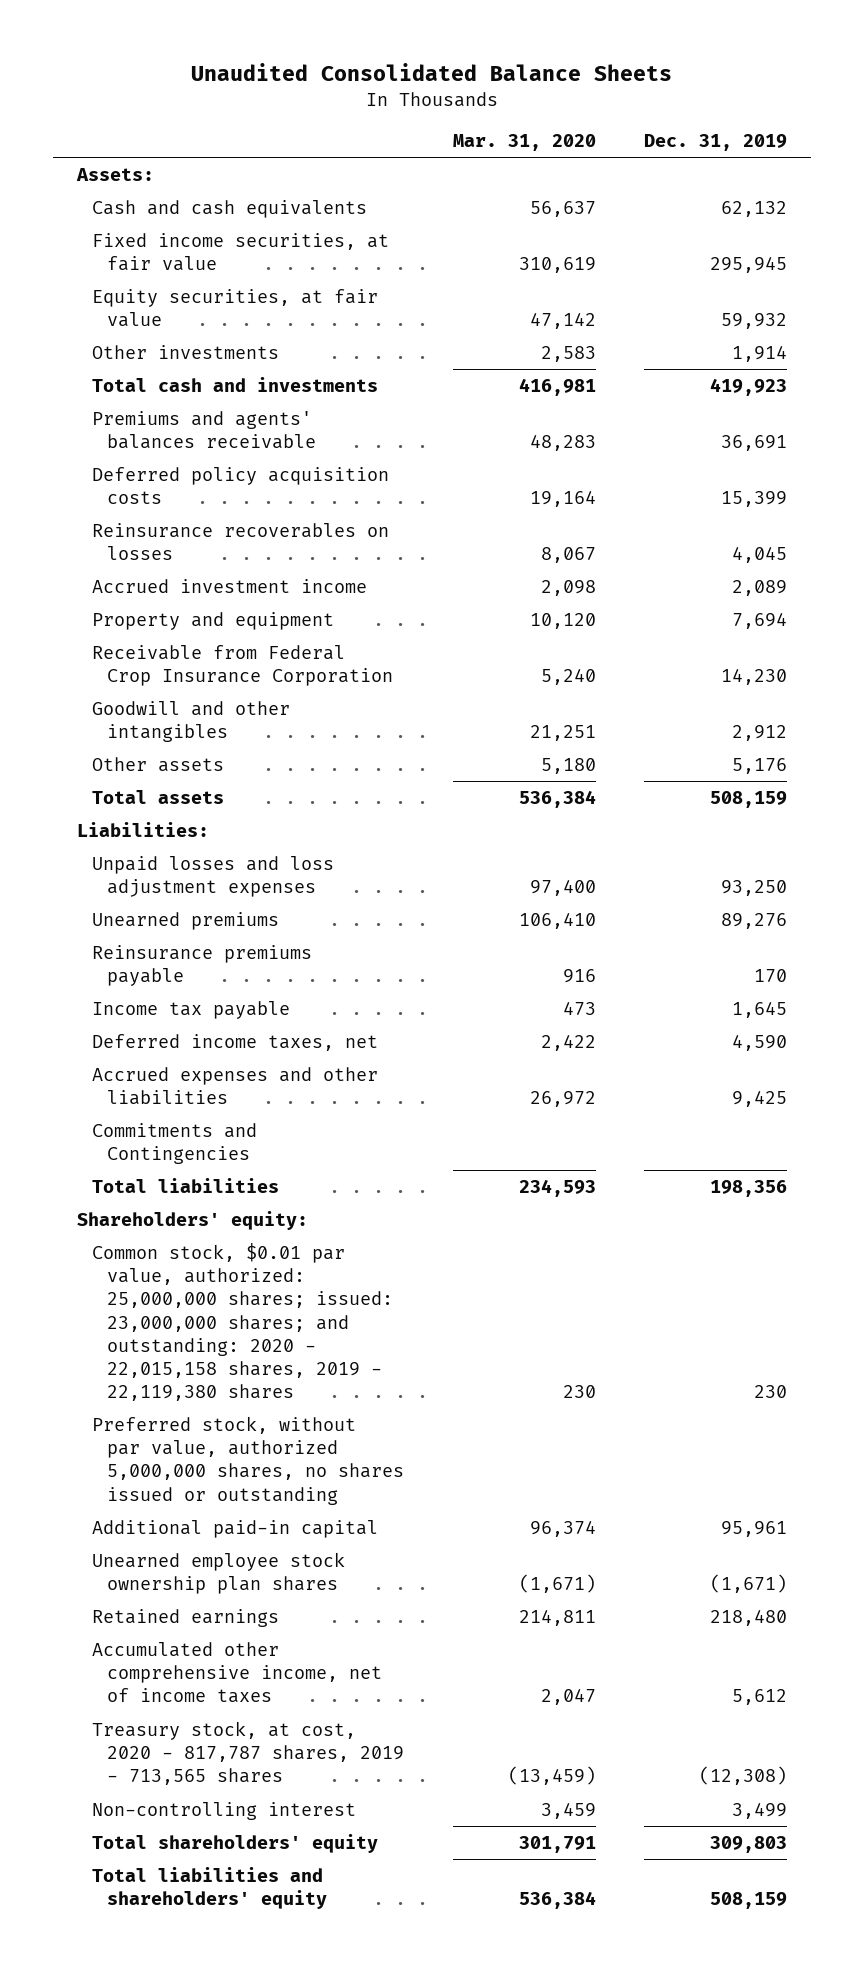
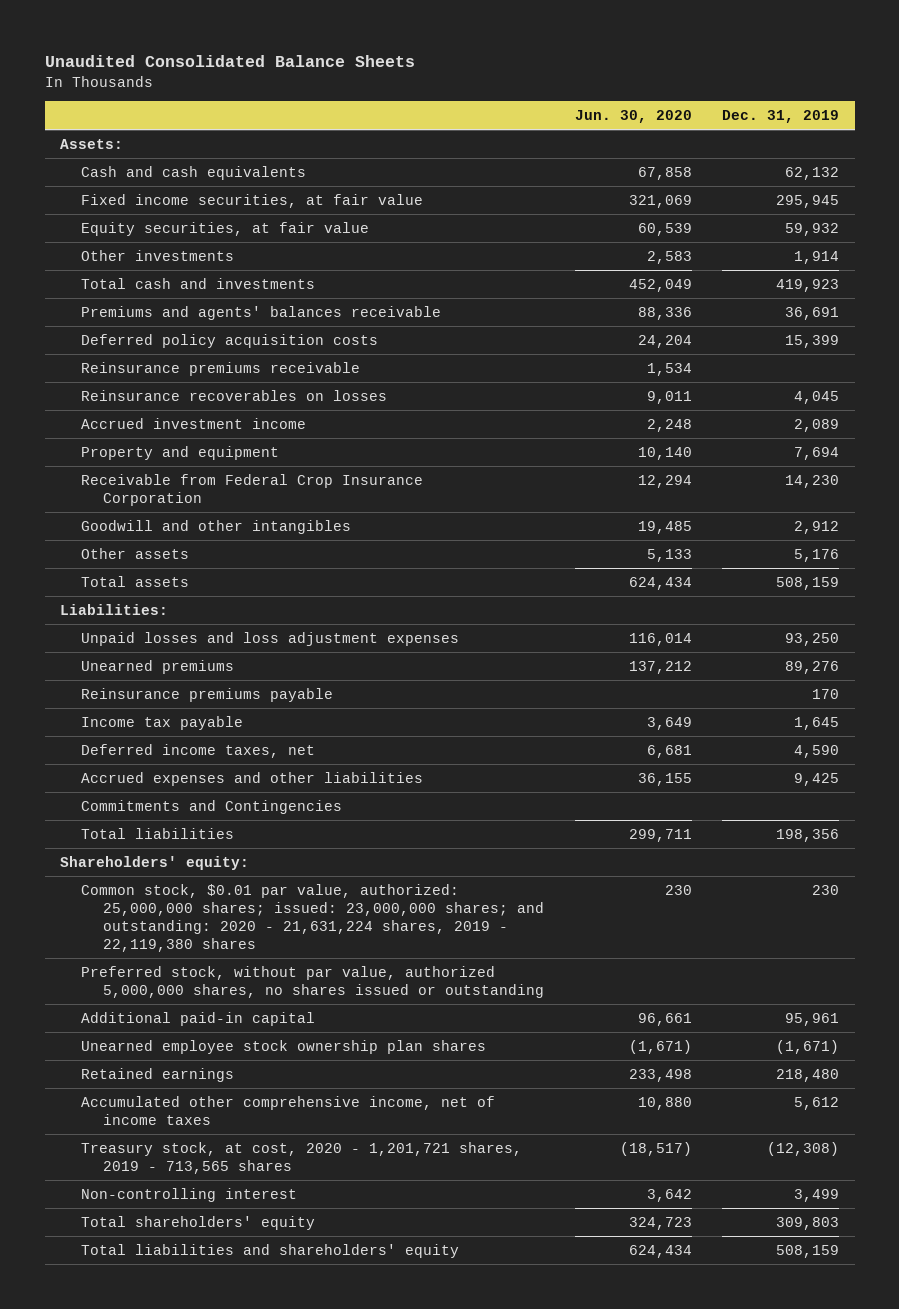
- | Mar. 31, 2020 | Dec. 31, 2019
+ | Jun. 30, 2020 | Dec. 31, 2019
+ Reinsurance premiums receivable | 1,534 |
- Common stock, $0.01 par value, authorized: 25,000,000 shares; issued: 23,000,000 shares; and outstanding: 2020 - 22,015,158 shares, 2019 - 22,119,380 shares | 230 | 230
+ Common stock, $0.01 par value, authorized: 25,000,000 shares; issued: 23,000,000 shares; and outstanding: 2020 - 21,631,224 shares, 2019 - 22,119,380 shares | 230 | 230
- Treasury stock, at cost, 2020 - 817,787 shares, 2019 - 713,565 shares | (13,459) | (12,308)
+ Treasury stock, at cost, 2020 - 1,201,721 shares, 2019 - 713,565 shares | (18,517) | (12,308)

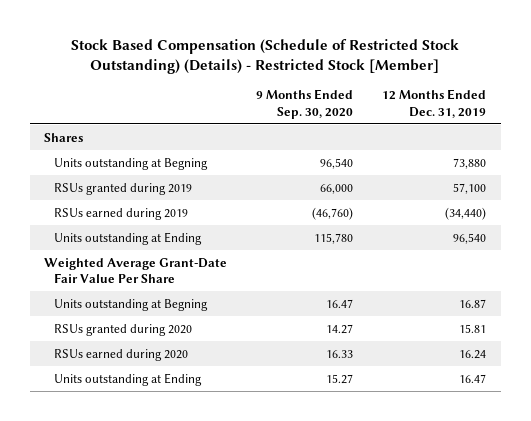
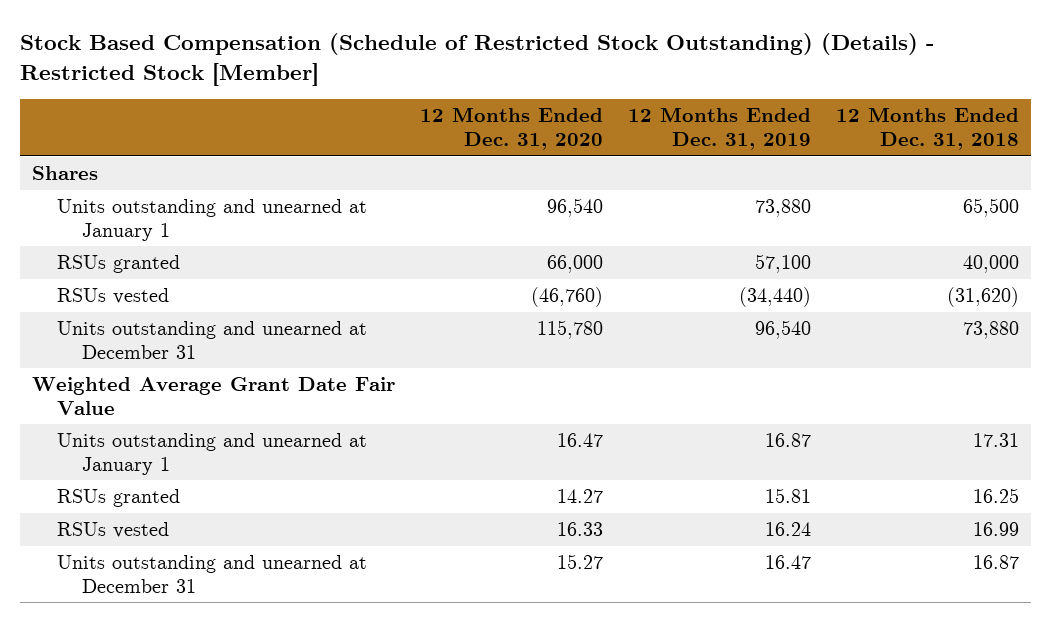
- | 9 Months Ended Sep. 30, 2020 | 12 Months Ended Dec. 31, 2019
+ | 12 Months Ended Dec. 31, 2020 | 12 Months Ended Dec. 31, 2019 | 12 Months Ended Dec. 31, 2018
- Units outstanding at Begning | 96,540 | 73,880
- RSUs granted during 2019 | 66,000 | 57,100
- RSUs earned during 2019 | (46,760) | (34,440)
- Units outstanding at Ending | 115,780 | 96,540
- Weighted Average Grant-Date Fair Value Per Share
- Units outstanding at Begning | 16.47 | 16.87
- RSUs granted during 2020 | 14.27 | 15.81
- RSUs earned during 2020 | 16.33 | 16.24
- Units outstanding at Ending | 15.27 | 16.47
+ Units outstanding and unearned at January 1 | 96,540 | 73,880 | 65,500
+ RSUs granted | 66,000 | 57,100 | 40,000
+ RSUs vested | (46,760) | (34,440) | (31,620)
+ Units outstanding and unearned at December 31 | 115,780 | 96,540 | 73,880
+ Weighted Average Grant Date Fair Value
+ Units outstanding and unearned at January 1 | 16.47 | 16.87 | 17.31
+ RSUs granted | 14.27 | 15.81 | 16.25
+ RSUs vested | 16.33 | 16.24 | 16.99
+ Units outstanding and unearned at December 31 | 15.27 | 16.47 | 16.87

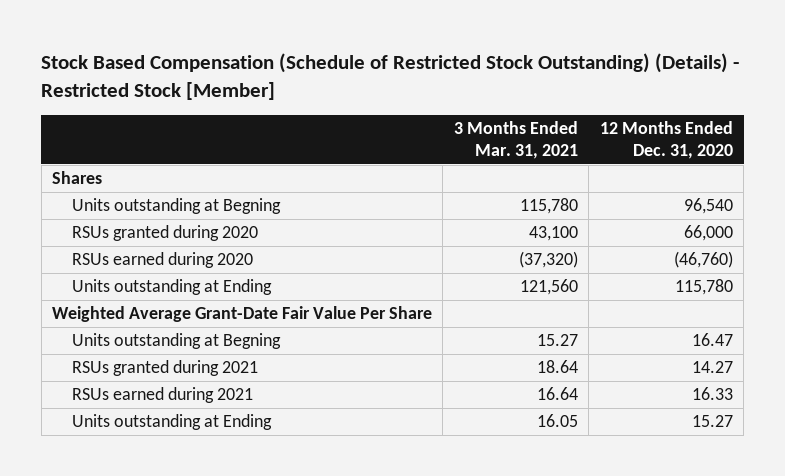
- | 12 Months Ended Dec. 31, 2020 | 12 Months Ended Dec. 31, 2019 | 12 Months Ended Dec. 31, 2018
+ | 3 Months Ended Mar. 31, 2021 | 12 Months Ended Dec. 31, 2020
- Units outstanding and unearned at January 1 | 96,540 | 73,880 | 65,500
- RSUs granted | 66,000 | 57,100 | 40,000
- RSUs vested | (46,760) | (34,440) | (31,620)
- Units outstanding and unearned at December 31 | 115,780 | 96,540 | 73,880
- Weighted Average Grant Date Fair Value
- Units outstanding and unearned at January 1 | 16.47 | 16.87 | 17.31
- RSUs granted | 14.27 | 15.81 | 16.25
- RSUs vested | 16.33 | 16.24 | 16.99
- Units outstanding and unearned at December 31 | 15.27 | 16.47 | 16.87
+ Units outstanding at Begning | 115,780 | 96,540
+ RSUs granted during 2020 | 43,100 | 66,000
+ RSUs earned during 2020 | (37,320) | (46,760)
+ Units outstanding at Ending | 121,560 | 115,780
+ Weighted Average Grant-Date Fair Value Per Share
+ Units outstanding at Begning | 15.27 | 16.47
+ RSUs granted during 2021 | 18.64 | 14.27
+ RSUs earned during 2021 | 16.64 | 16.33
+ Units outstanding at Ending | 16.05 | 15.27

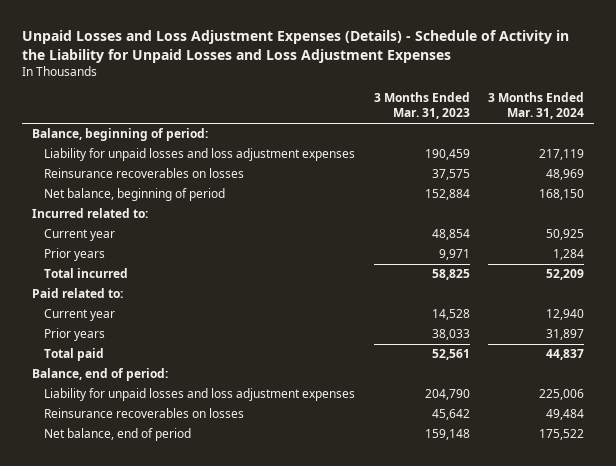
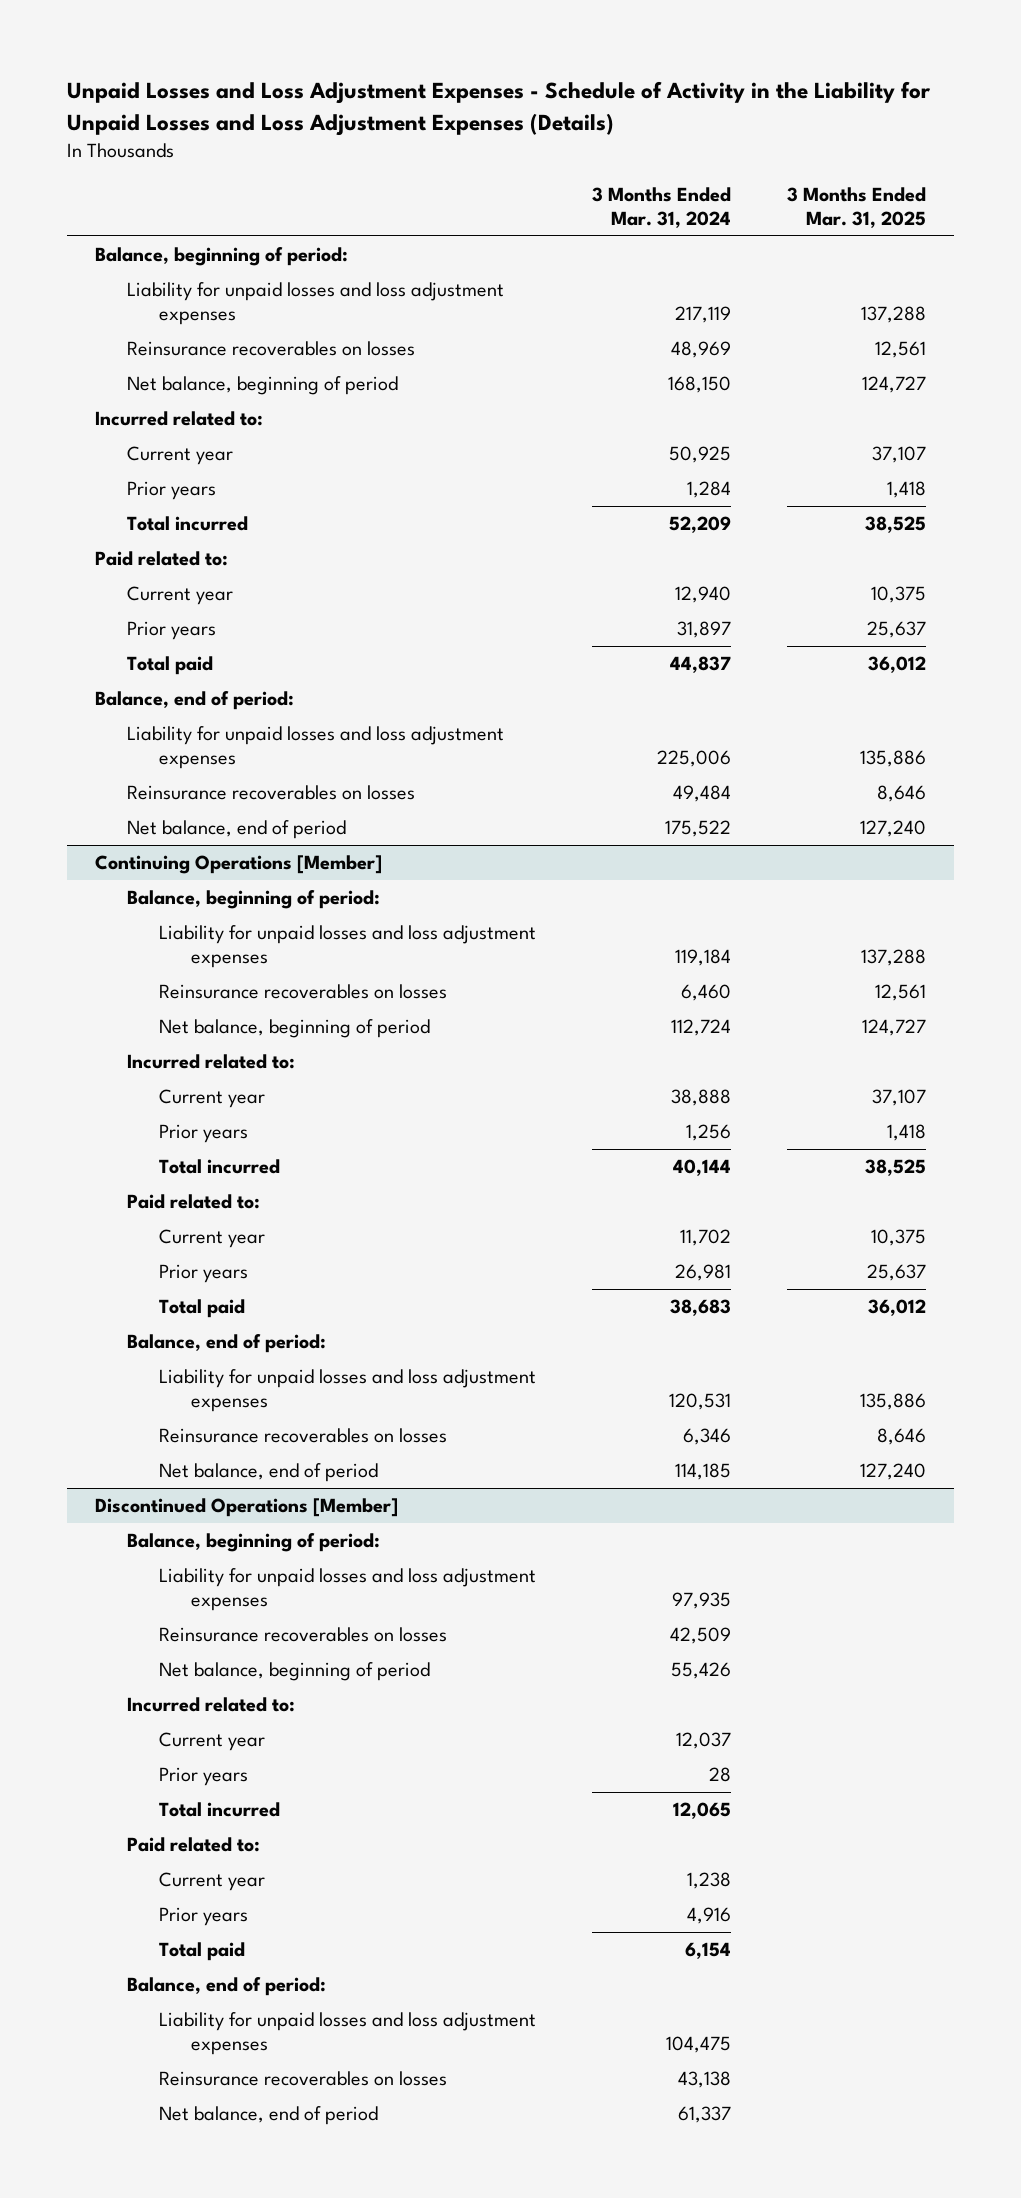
- Unpaid Losses and Loss Adjustment Expenses (Details) - Schedule of Activity in the Liability for Unpaid Losses and Loss Adjustment Expenses
+ Unpaid Losses and Loss Adjustment Expenses - Schedule of Activity in the Liability for Unpaid Losses and Loss Adjustment Expenses (Details)
- | 3 Months Ended Mar. 31, 2023 | 3 Months Ended Mar. 31, 2024
+ | 3 Months Ended Mar. 31, 2024 | 3 Months Ended Mar. 31, 2025
+ Continuing Operations [Member]
+ Balance, beginning of period:
+ Liability for unpaid losses and loss adjustment expenses | 119,184 | 137,288
+ Reinsurance recoverables on losses | 6,460 | 12,561
+ Net balance, beginning of period | 112,724 | 124,727
+ Incurred related to:
+ Current year | 38,888 | 37,107
+ Prior years | 1,256 | 1,418
+ Total incurred | 40,144 | 38,525
+ Paid related to:
+ Current year | 11,702 | 10,375
+ Prior years | 26,981 | 25,637
+ Total paid | 38,683 | 36,012
+ Balance, end of period:
+ Liability for unpaid losses and loss adjustment expenses | 120,531 | 135,886
+ Reinsurance recoverables on losses | 6,346 | 8,646
+ Net balance, end of period | 114,185 | 127,240
+ Discontinued Operations [Member]
+ Balance, beginning of period:
+ Liability for unpaid losses and loss adjustment expenses | 97,935 |
+ Reinsurance recoverables on losses | 42,509 |
+ Net balance, beginning of period | 55,426 |
+ Incurred related to:
+ Current year | 12,037 |
+ Prior years | 28 |
+ Total incurred | 12,065 |
+ Paid related to:
+ Current year | 1,238 |
+ Prior years | 4,916 |
+ Total paid | 6,154 |
+ Balance, end of period:
+ Liability for unpaid losses and loss adjustment expenses | 104,475 |
+ Reinsurance recoverables on losses | 43,138 |
+ Net balance, end of period | 61,337 |

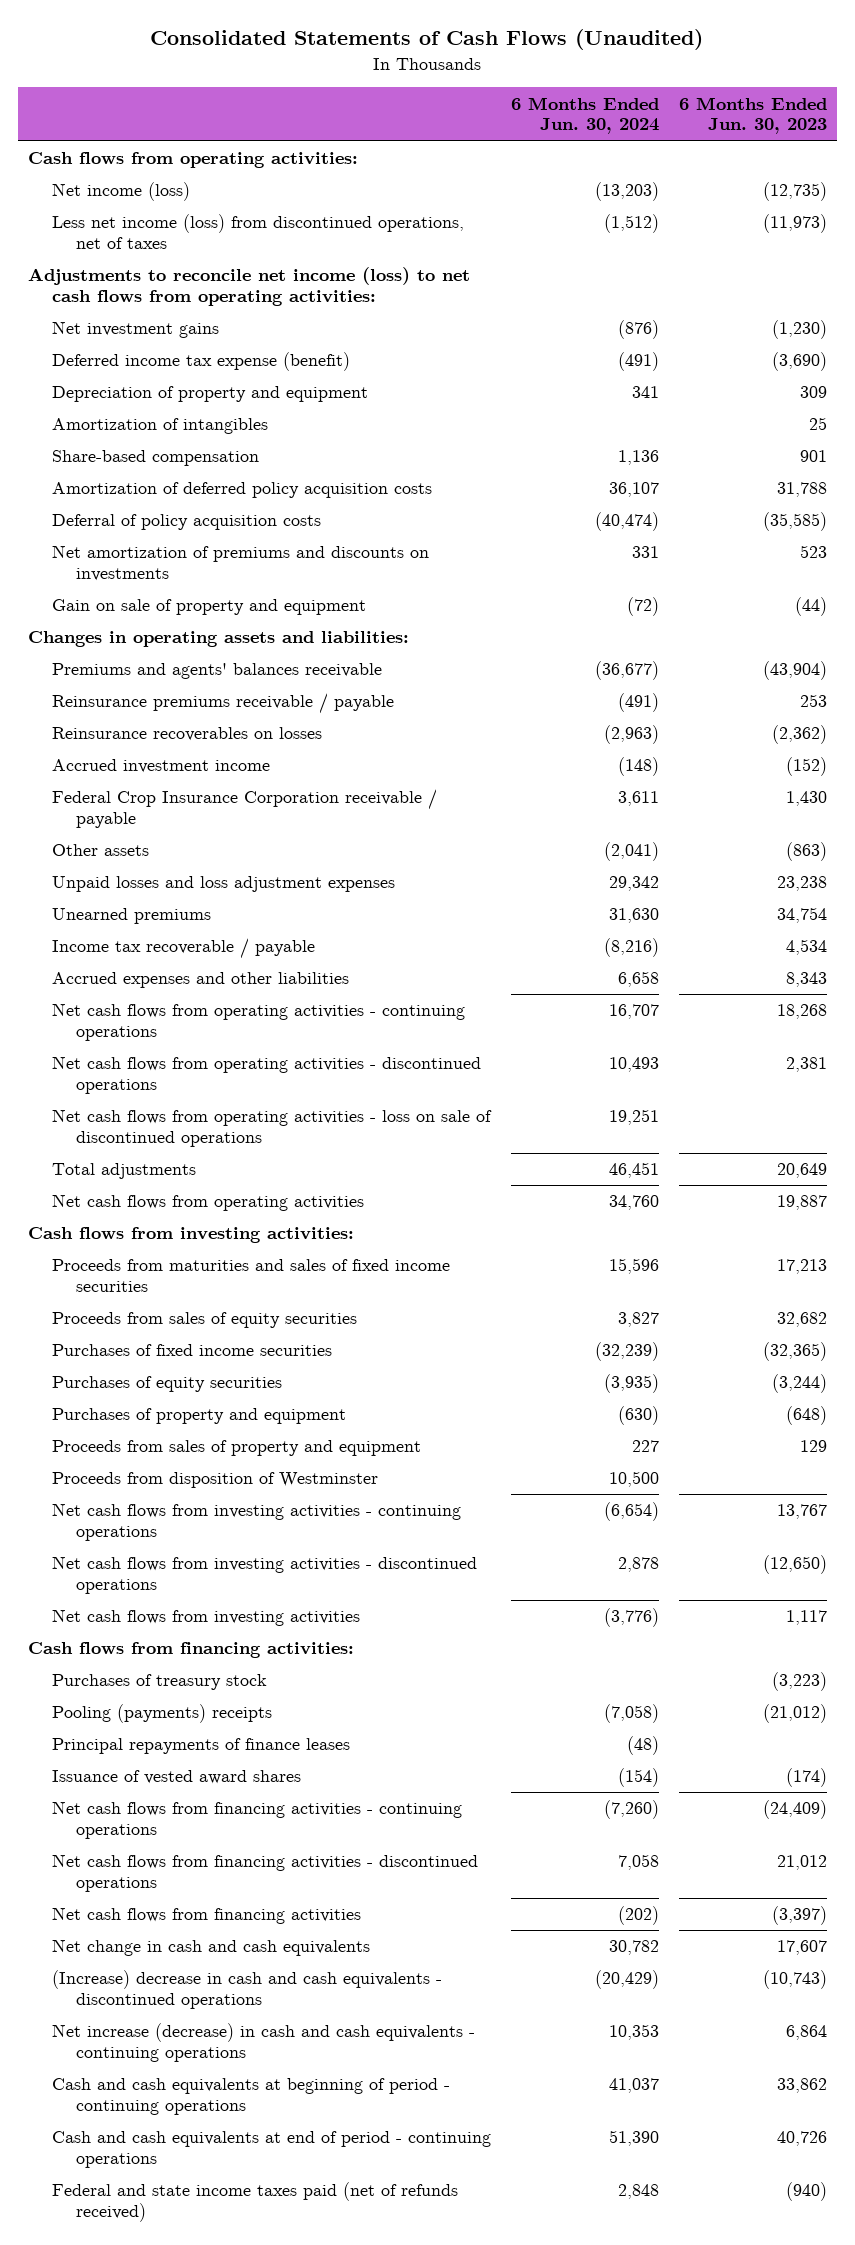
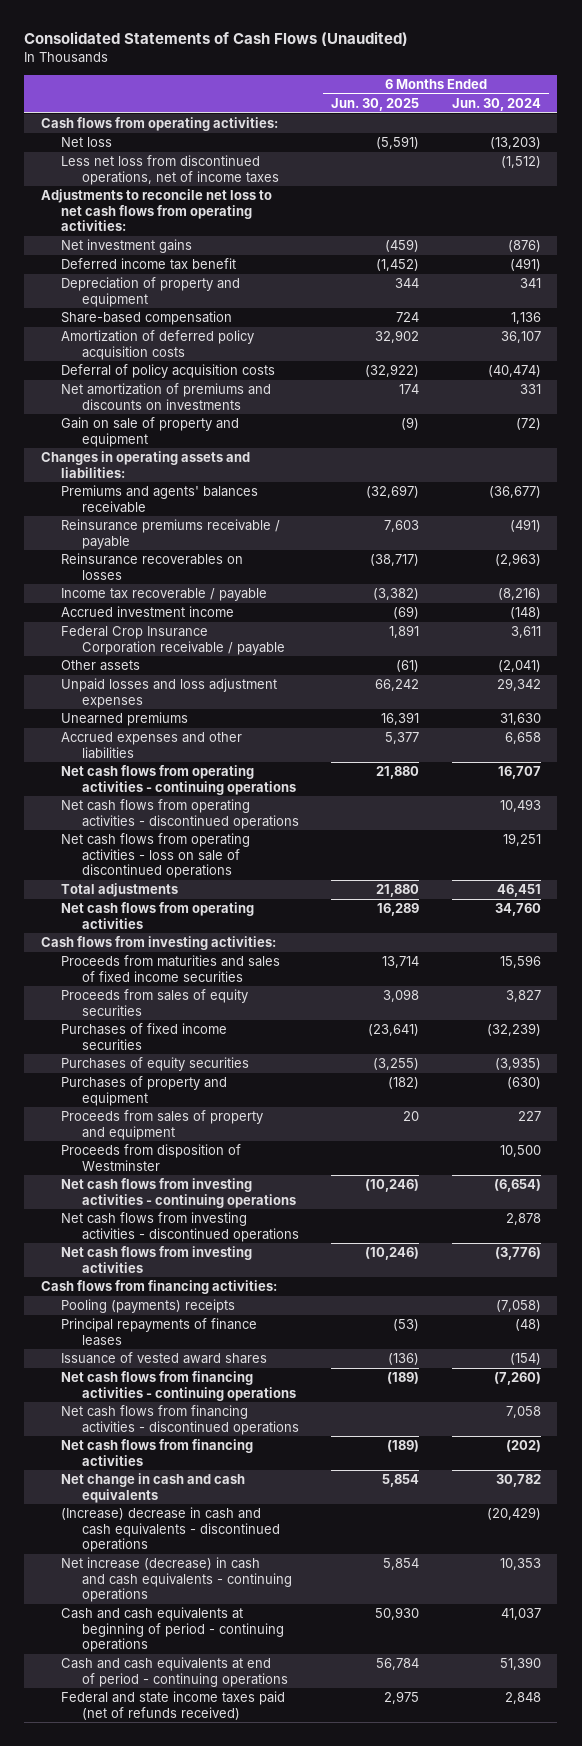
- | 6 Months Ended Jun. 30, 2024 | 6 Months Ended Jun. 30, 2023
+ | 6 Months Ended Jun. 30, 2025 | 6 Months Ended Jun. 30, 2024
- Net income (loss) | (13,203) | (12,735)
- Less net income (loss) from discontinued operations, net of taxes | (1,512) | (11,973)
- Adjustments to reconcile net income (loss) to net cash flows from operating activities:
+ Net loss | (5,591) | (13,203)
+ Less net loss from discontinued operations, net of income taxes | | (1,512)
+ Adjustments to reconcile net loss to net cash flows from operating activities:
- Deferred income tax expense (benefit) | (491) | (3,690)
+ Deferred income tax benefit | (1,452) | (491)
- Amortization of intangibles | | 25
moved up: Income tax recoverable / payable | (3,382) | (8,216)
- Purchases of treasury stock | | (3,223)

